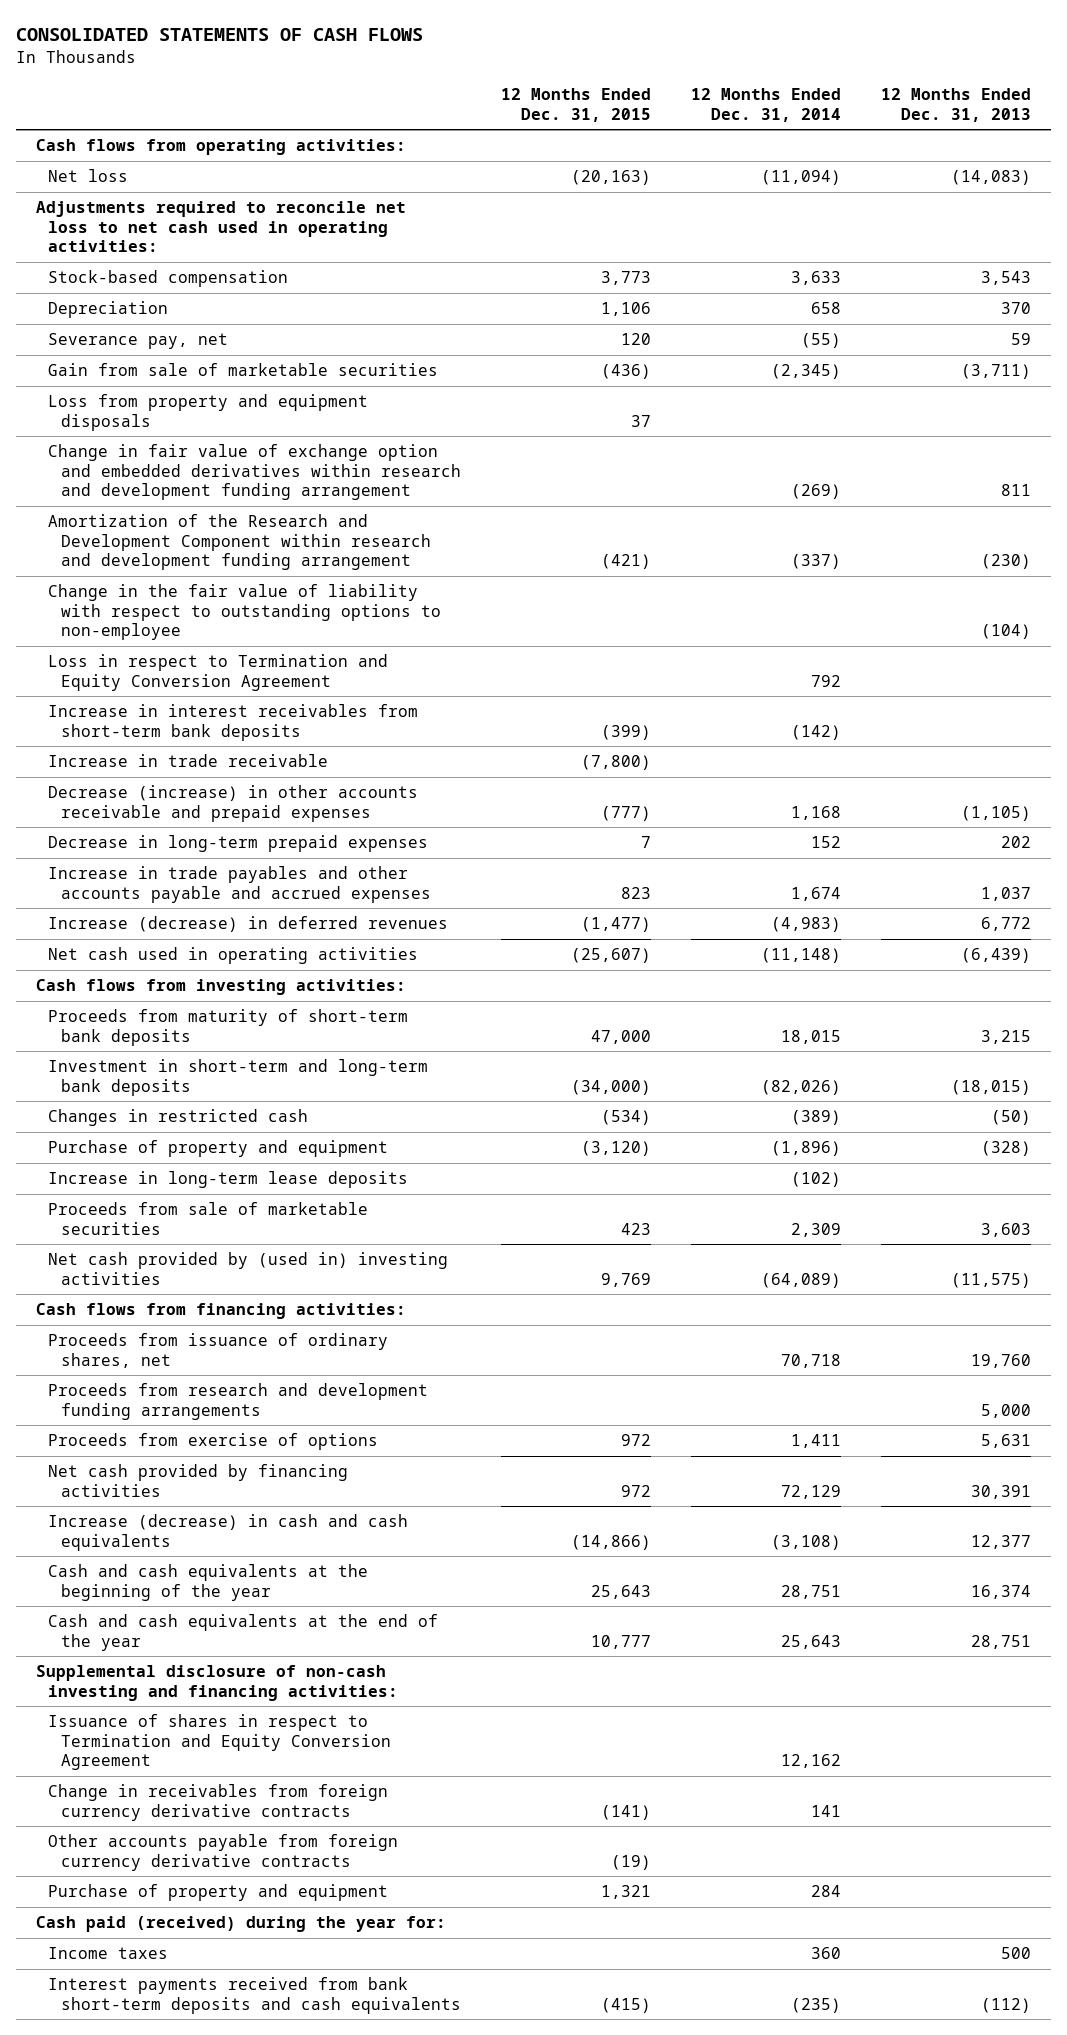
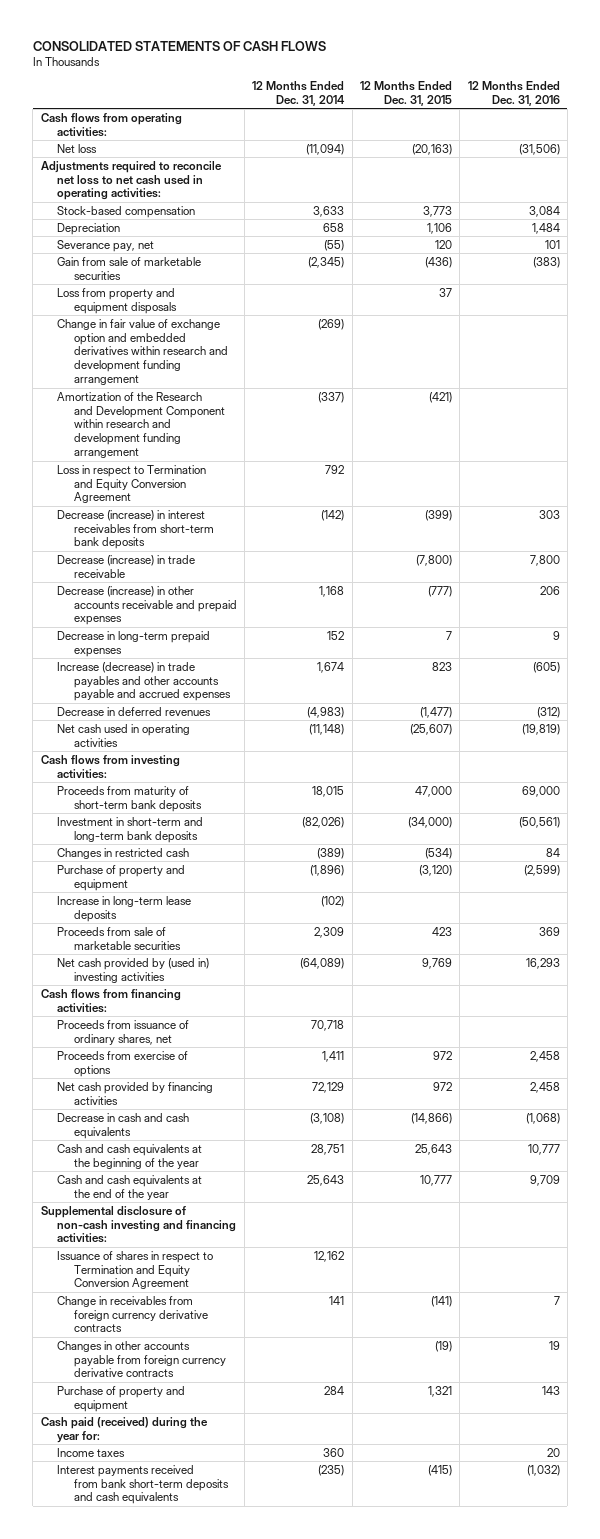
- | 12 Months Ended Dec. 31, 2015 | 12 Months Ended Dec. 31, 2014 | 12 Months Ended Dec. 31, 2013
+ | 12 Months Ended Dec. 31, 2014 | 12 Months Ended Dec. 31, 2015 | 12 Months Ended Dec. 31, 2016
- Change in the fair value of liability with respect to outstanding options to non-employee | | | (104)
- Increase in interest receivables from short-term bank deposits | (399) | (142) |
- Increase in trade receivable | (7,800) | |
+ Decrease (increase) in interest receivables from short-term bank deposits | (142) | (399) | 303
+ Decrease (increase) in trade receivable | | (7,800) | 7,800
- Increase in trade payables and other accounts payable and accrued expenses | 823 | 1,674 | 1,037
- Increase (decrease) in deferred revenues | (1,477) | (4,983) | 6,772
+ Increase (decrease) in trade payables and other accounts payable and accrued expenses | 1,674 | 823 | (605)
+ Decrease in deferred revenues | (4,983) | (1,477) | (312)
- Proceeds from research and development funding arrangements | | | 5,000
- Increase (decrease) in cash and cash equivalents | (14,866) | (3,108) | 12,377
+ Decrease in cash and cash equivalents | (3,108) | (14,866) | (1,068)
- Other accounts payable from foreign currency derivative contracts | (19) | |
+ Changes in other accounts payable from foreign currency derivative contracts | | (19) | 19

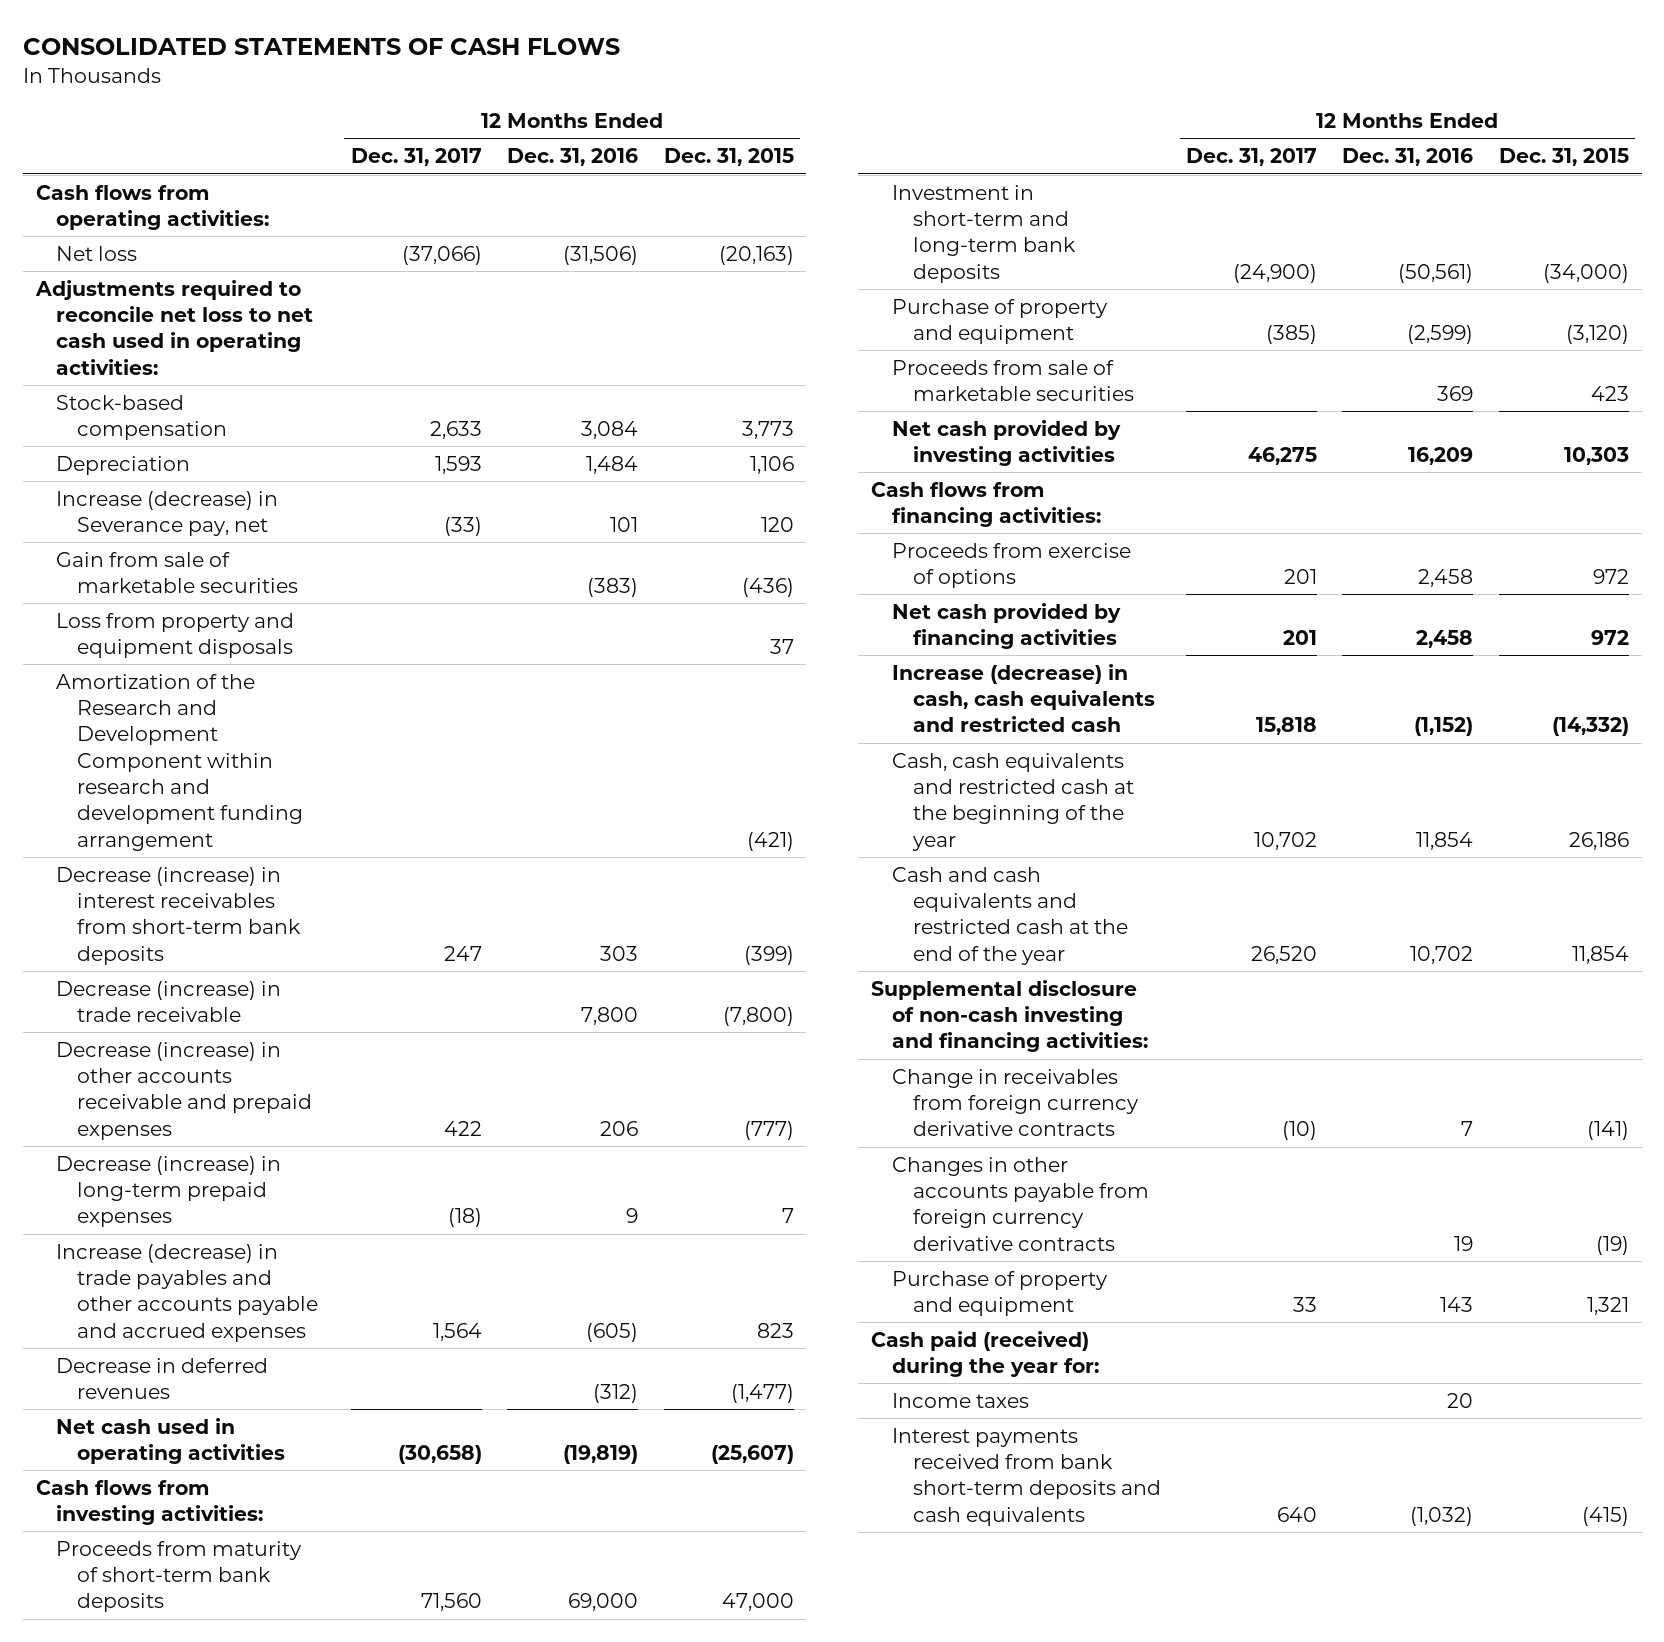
- | 12 Months Ended Dec. 31, 2014 | 12 Months Ended Dec. 31, 2015 | 12 Months Ended Dec. 31, 2016
+ | 12 Months Ended Dec. 31, 2017 | 12 Months Ended Dec. 31, 2016 | 12 Months Ended Dec. 31, 2015
- Severance pay, net | (55) | 120 | 101
+ Increase (decrease) in Severance pay, net | (33) | 101 | 120
- Change in fair value of exchange option and embedded derivatives within research and development funding arrangement | (269) | |
- Loss in respect to Termination and Equity Conversion Agreement | 792 | |
- Decrease in long-term prepaid expenses | 152 | 7 | 9
+ Decrease (increase) in long-term prepaid expenses | (18) | 9 | 7
- Changes in restricted cash | (389) | (534) | 84
- Increase in long-term lease deposits | (102) | |
- Net cash provided by (used in) investing activities | (64,089) | 9,769 | 16,293
+ Net cash provided by investing activities | 46,275 | 16,209 | 10,303
- Proceeds from issuance of ordinary shares, net | 70,718 | |
- Decrease in cash and cash equivalents | (3,108) | (14,866) | (1,068)
- Cash and cash equivalents at the beginning of the year | 28,751 | 25,643 | 10,777
- Cash and cash equivalents at the end of the year | 25,643 | 10,777 | 9,709
+ Increase (decrease) in cash, cash equivalents and restricted cash | 15,818 | (1,152) | (14,332)
+ Cash, cash equivalents and restricted cash at the beginning of the year | 10,702 | 11,854 | 26,186
+ Cash and cash equivalents and restricted cash at the end of the year | 26,520 | 10,702 | 11,854
- Issuance of shares in respect to Termination and Equity Conversion Agreement | 12,162 | |

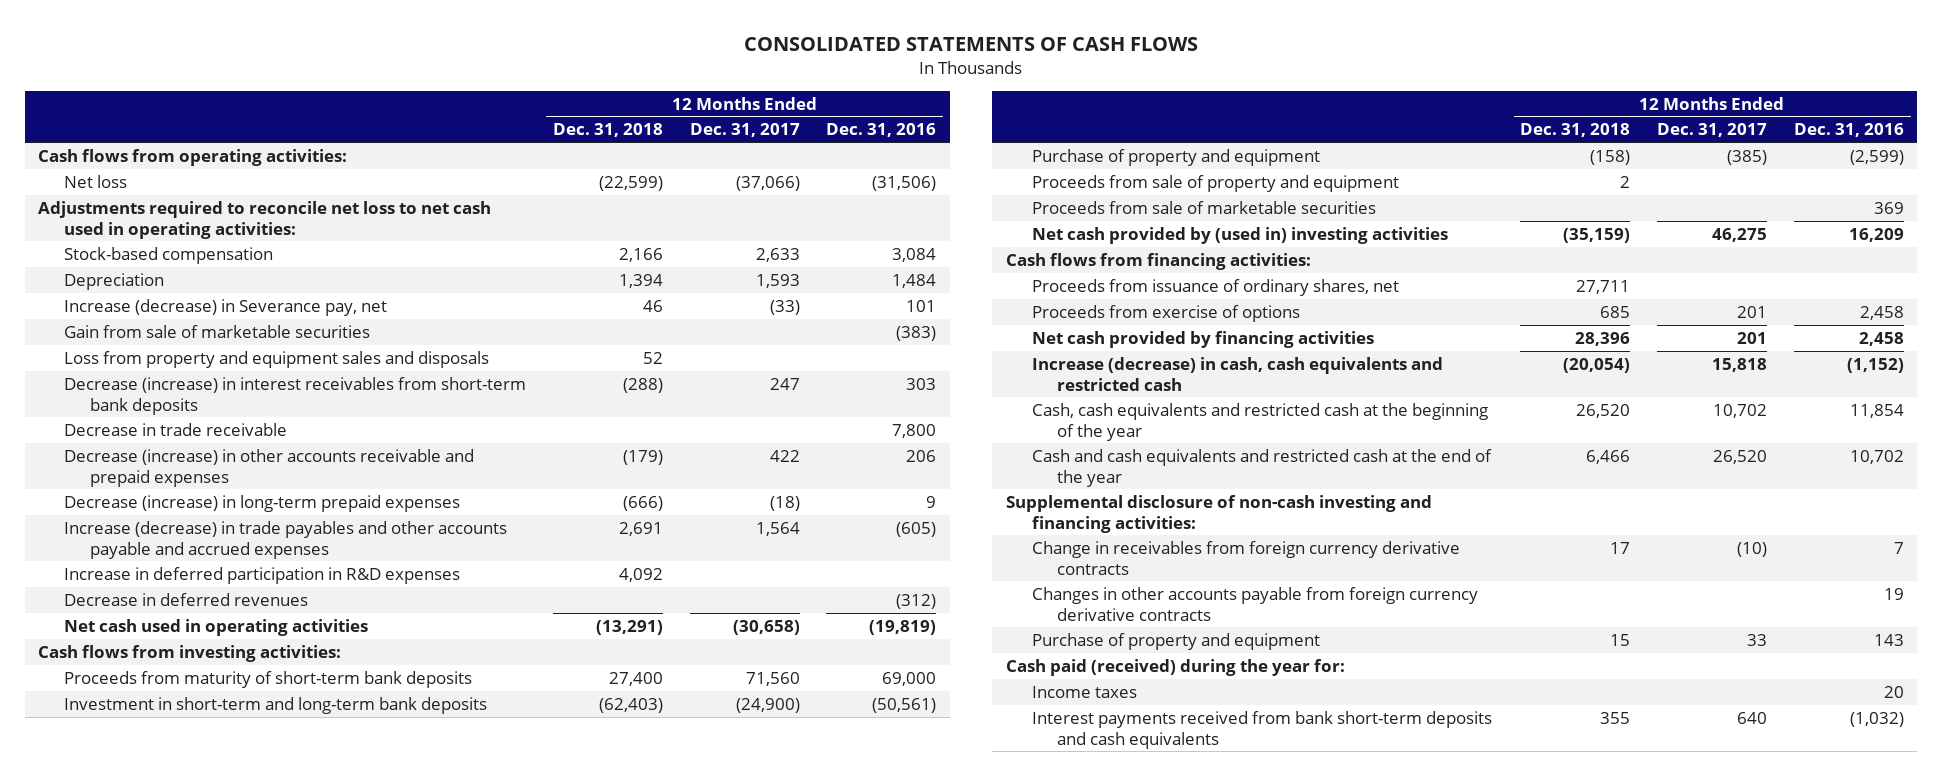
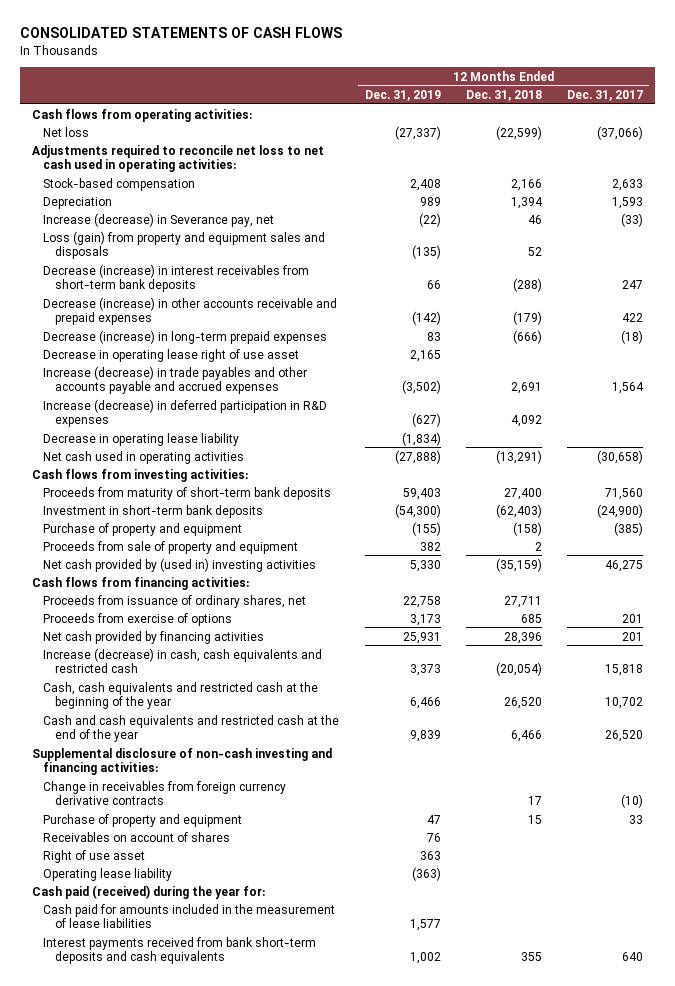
- | 12 Months Ended Dec. 31, 2018 | 12 Months Ended Dec. 31, 2017 | 12 Months Ended Dec. 31, 2016
+ | 12 Months Ended Dec. 31, 2019 | 12 Months Ended Dec. 31, 2018 | 12 Months Ended Dec. 31, 2017
- Gain from sale of marketable securities | | | (383)
- Loss from property and equipment sales and disposals | 52 | |
+ Loss (gain) from property and equipment sales and disposals | (135) | 52 |
- Decrease in trade receivable | | | 7,800
+ Decrease in operating lease right of use asset | 2,165 | |
- Increase in deferred participation in R&D expenses | 4,092 | |
- Decrease in deferred revenues | | | (312)
+ Increase (decrease) in deferred participation in R&D expenses | (627) | 4,092 |
+ Decrease in operating lease liability | (1,834) | |
- Investment in short-term and long-term bank deposits | (62,403) | (24,900) | (50,561)
+ Investment in short-term bank deposits | (54,300) | (62,403) | (24,900)
- Proceeds from sale of marketable securities | | | 369
- Changes in other accounts payable from foreign currency derivative contracts | | | 19
+ Receivables on account of shares | 76 | |
+ Right of use asset | 363 | |
+ Operating lease liability | (363) | |
- Income taxes | | | 20
+ Cash paid for amounts included in the measurement of lease liabilities | 1,577 | |

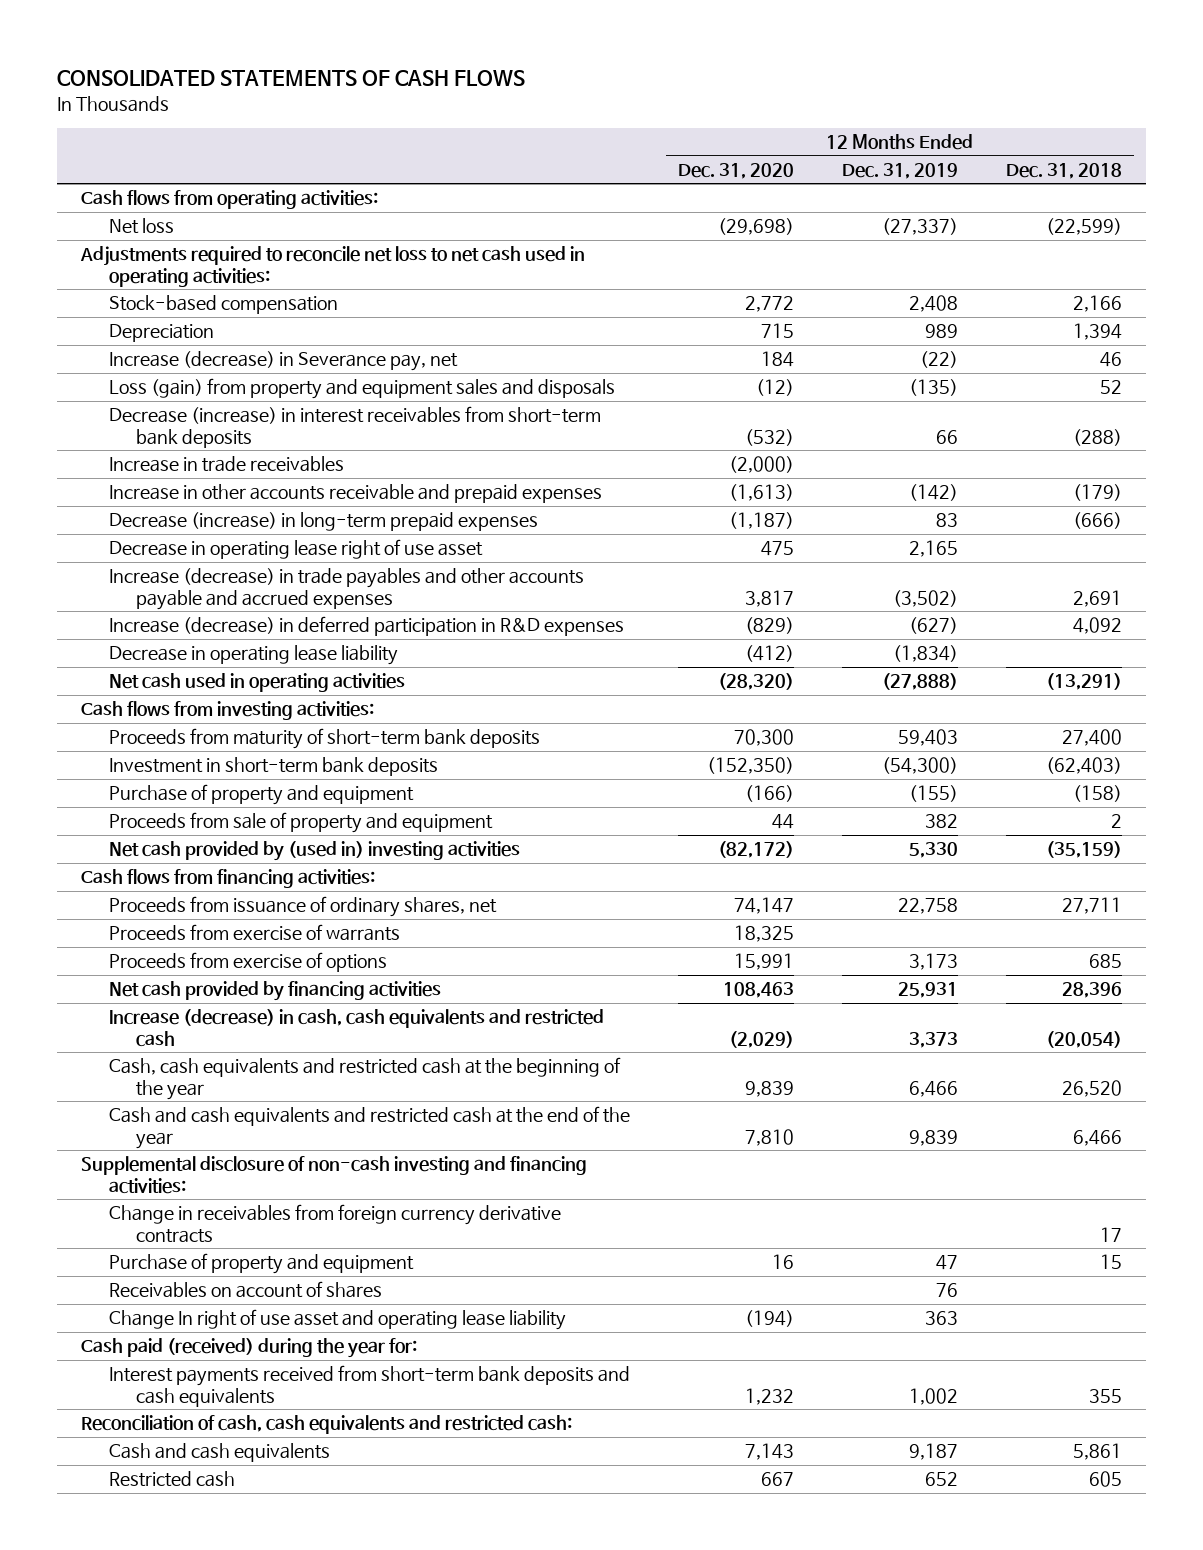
- | 12 Months Ended Dec. 31, 2019 | 12 Months Ended Dec. 31, 2018 | 12 Months Ended Dec. 31, 2017
+ | 12 Months Ended Dec. 31, 2020 | 12 Months Ended Dec. 31, 2019 | 12 Months Ended Dec. 31, 2018
- Decrease (increase) in other accounts receivable and prepaid expenses | (142) | (179) | 422
+ Increase in trade receivables | (2,000) | |
+ Increase in other accounts receivable and prepaid expenses | (1,613) | (142) | (179)
+ Proceeds from exercise of warrants | 18,325 | |
- Right of use asset | 363 | |
- Operating lease liability | (363) | |
+ Change In right of use asset and operating lease liability | (194) | 363 |
- Cash paid for amounts included in the measurement of lease liabilities | 1,577 | |
- Interest payments received from bank short-term deposits and cash equivalents | 1,002 | 355 | 640
+ Interest payments received from short-term bank deposits and cash equivalents | 1,232 | 1,002 | 355
+ Reconciliation of cash, cash equivalents and restricted cash:
+ Cash and cash equivalents | 7,143 | 9,187 | 5,861
+ Restricted cash | 667 | 652 | 605

